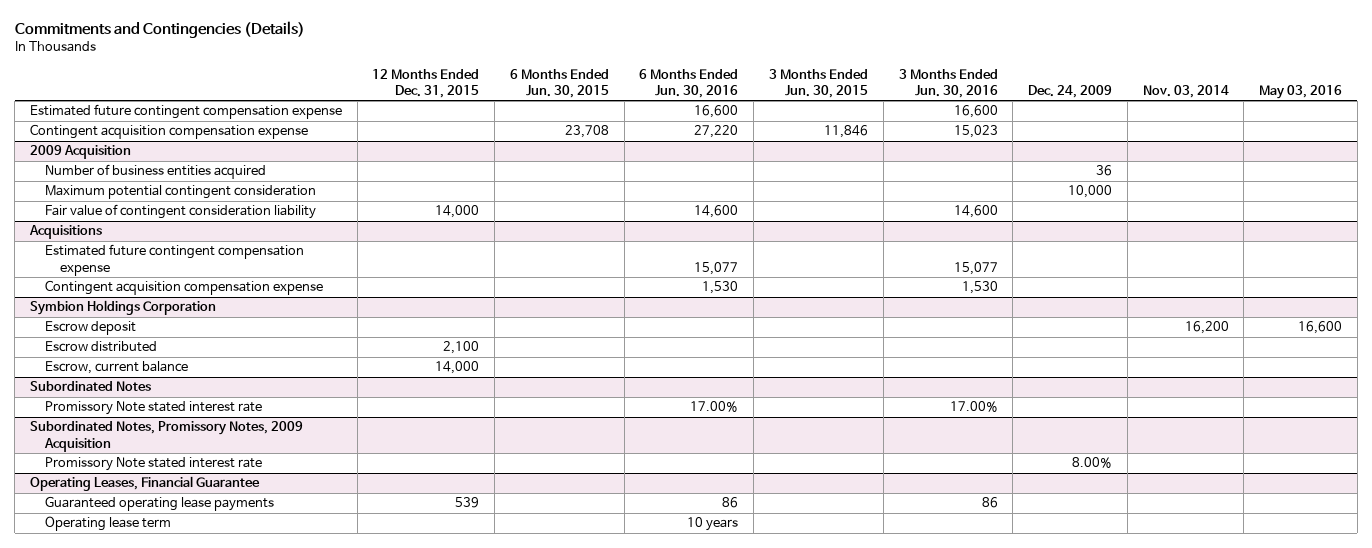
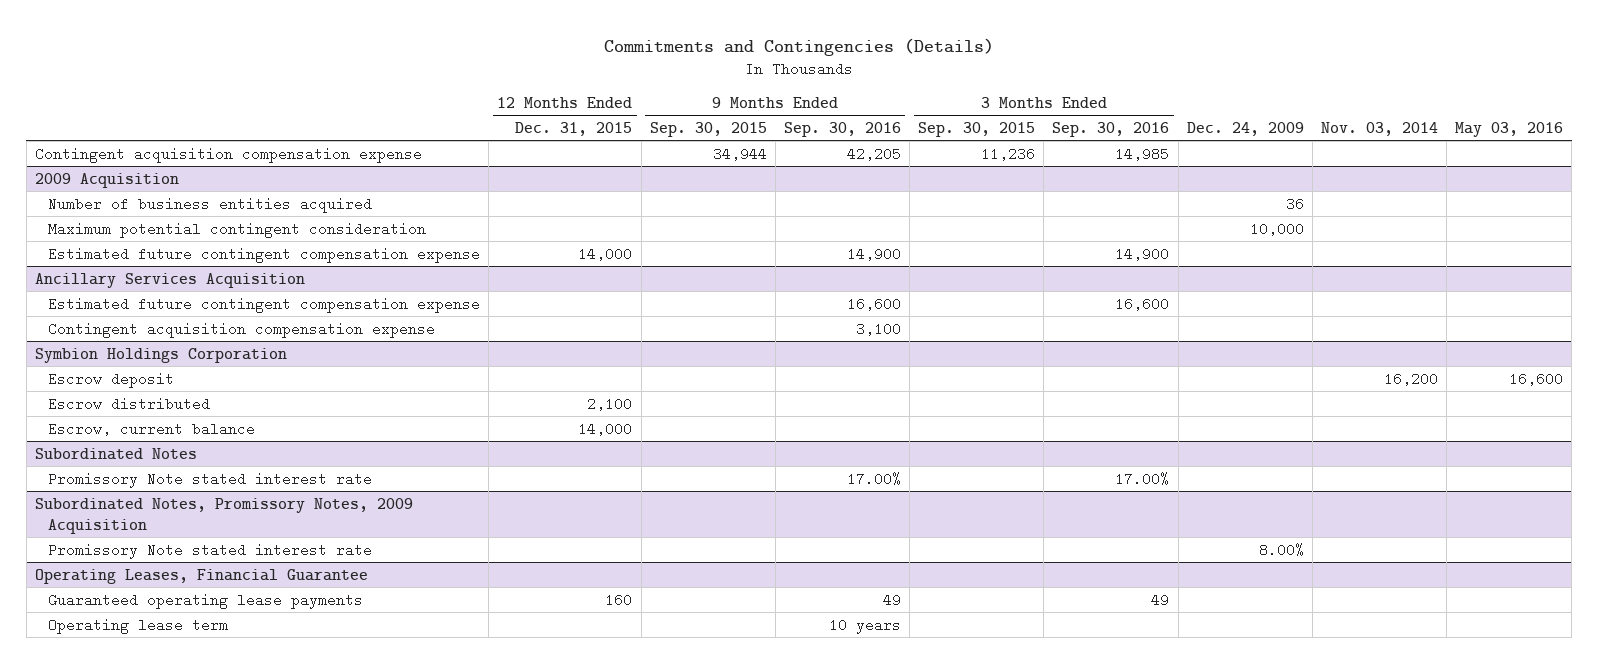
- | 12 Months Ended Dec. 31, 2015 | 6 Months Ended Jun. 30, 2015 | 6 Months Ended Jun. 30, 2016 | 3 Months Ended Jun. 30, 2015 | 3 Months Ended Jun. 30, 2016 | Dec. 24, 2009 | Nov. 03, 2014 | May 03, 2016
+ | 12 Months Ended Dec. 31, 2015 | 9 Months Ended Sep. 30, 2015 | 9 Months Ended Sep. 30, 2016 | 3 Months Ended Sep. 30, 2015 | 3 Months Ended Sep. 30, 2016 | Dec. 24, 2009 | Nov. 03, 2014 | May 03, 2016
- Estimated future contingent compensation expense | | | 16,600 | | 16,600 | | |
@ 2009 Acquisition
- Fair value of contingent consideration liability | 14,000 | | 14,600 | | 14,600 | | |
- Acquisitions
- Estimated future contingent compensation expense | | | 15,077 | | 15,077 | | |
- Contingent acquisition compensation expense | | | 1,530 | | 1,530 | | |
@ 2009 Acquisition
+ Estimated future contingent compensation expense | 14,000 | | 14,900 | | 14,900 | | |
+ Ancillary Services Acquisition
+ Estimated future contingent compensation expense | | | 16,600 | | 16,600 | | |
+ Contingent acquisition compensation expense | | | 3,100 | | | | |
@ Operating Leases, Financial Guarantee
- Guaranteed operating lease payments | 539 | | 86 | | 86 | | |
+ Guaranteed operating lease payments | 160 | | 49 | | 49 | | |

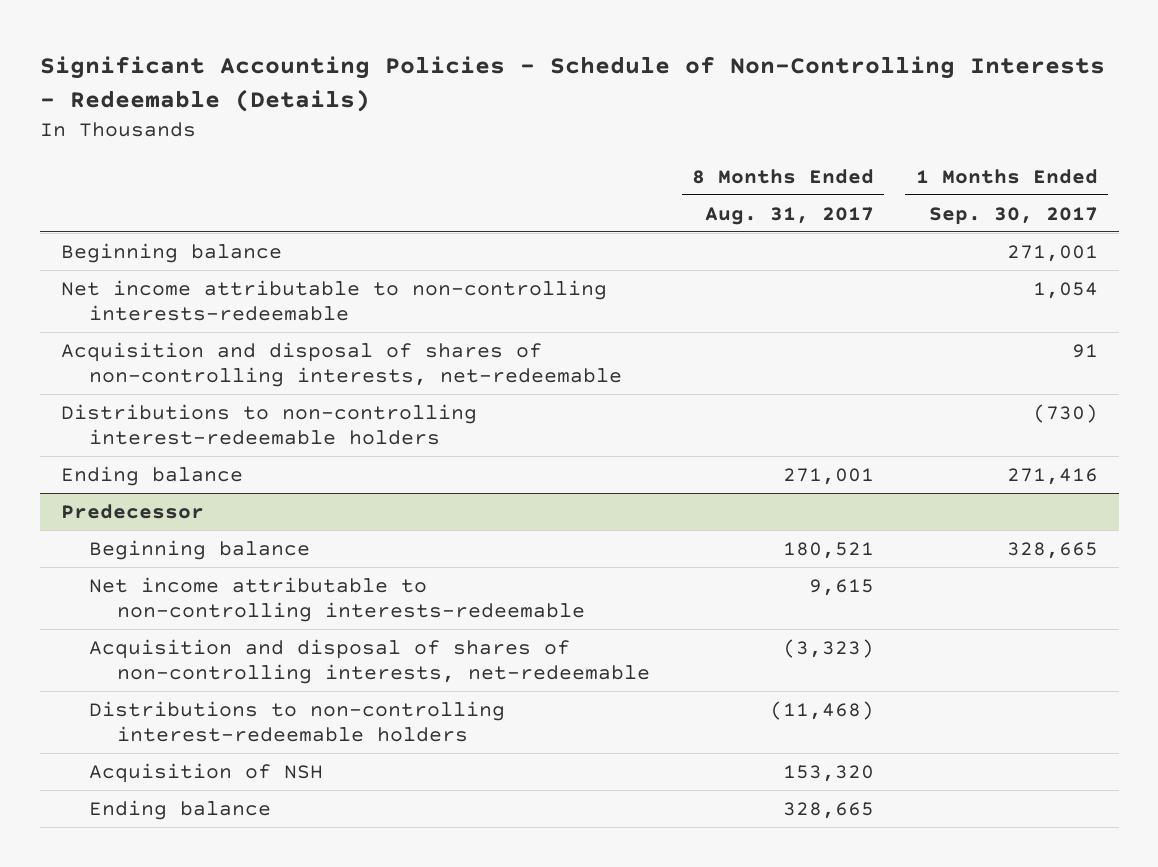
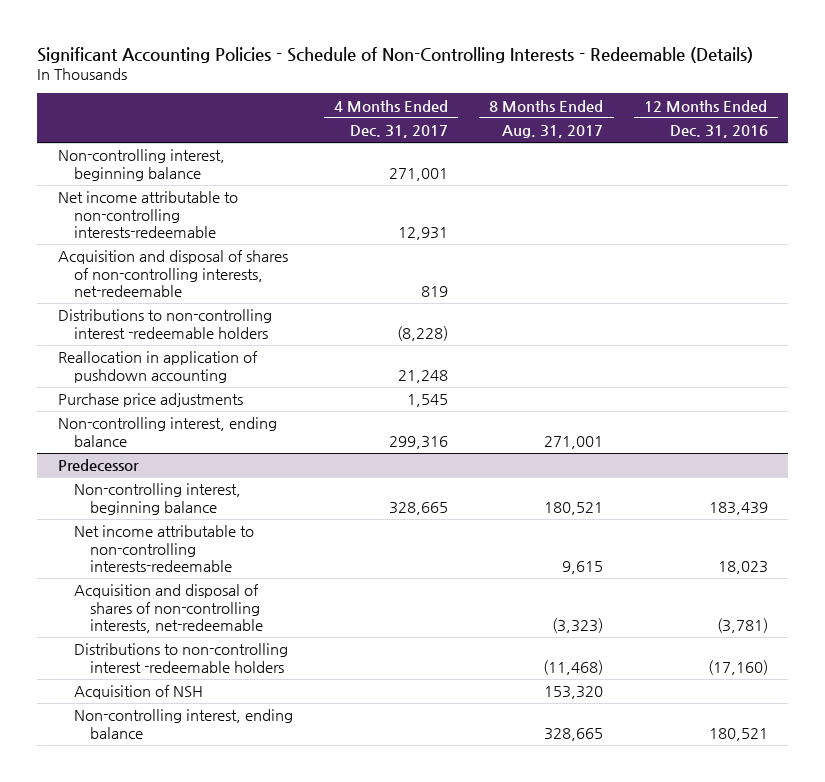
- | 8 Months Ended Aug. 31, 2017 | 1 Months Ended Sep. 30, 2017
+ | 4 Months Ended Dec. 31, 2017 | 8 Months Ended Aug. 31, 2017 | 12 Months Ended Dec. 31, 2016
- Beginning balance | | 271,001
+ Non-controlling interest, beginning balance | 271,001 | |
- Distributions to non-controlling interest-redeemable holders | | (730)
- Ending balance | 271,001 | 271,416
+ Distributions to non-controlling interest -redeemable holders | (8,228) | |
+ Reallocation in application of pushdown accounting | 21,248 | |
+ Purchase price adjustments | 1,545 | |
+ Non-controlling interest, ending balance | 299,316 | 271,001 |
@ Predecessor
- Beginning balance | 180,521 | 328,665
+ Non-controlling interest, beginning balance | 328,665 | 180,521 | 183,439
- Distributions to non-controlling interest-redeemable holders | (11,468) |
+ Distributions to non-controlling interest -redeemable holders | | (11,468) | (17,160)
- Ending balance | 328,665 |
+ Non-controlling interest, ending balance | | 328,665 | 180,521

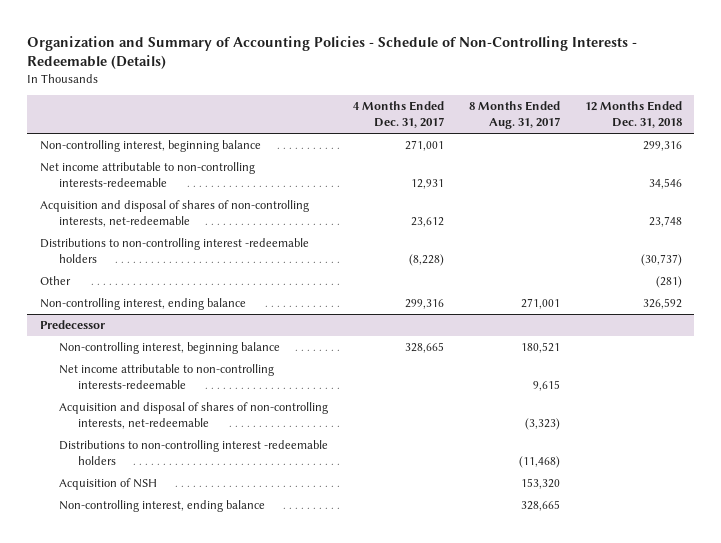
- Significant Accounting Policies - Schedule of Non-Controlling Interests - Redeemable (Details)
+ Organization and Summary of Accounting Policies - Schedule of Non-Controlling Interests - Redeemable (Details)
- | 4 Months Ended Dec. 31, 2017 | 8 Months Ended Aug. 31, 2017 | 12 Months Ended Dec. 31, 2016
+ | 4 Months Ended Dec. 31, 2017 | 8 Months Ended Aug. 31, 2017 | 12 Months Ended Dec. 31, 2018
- Acquisition and disposal of shares of non-controlling interests, net-redeemable | 819 | |
+ Acquisition and disposal of shares of non-controlling interests, net-redeemable | 23,612 | | 23,748
- Reallocation in application of pushdown accounting | 21,248 | |
- Purchase price adjustments | 1,545 | |
+ Other | | | (281)

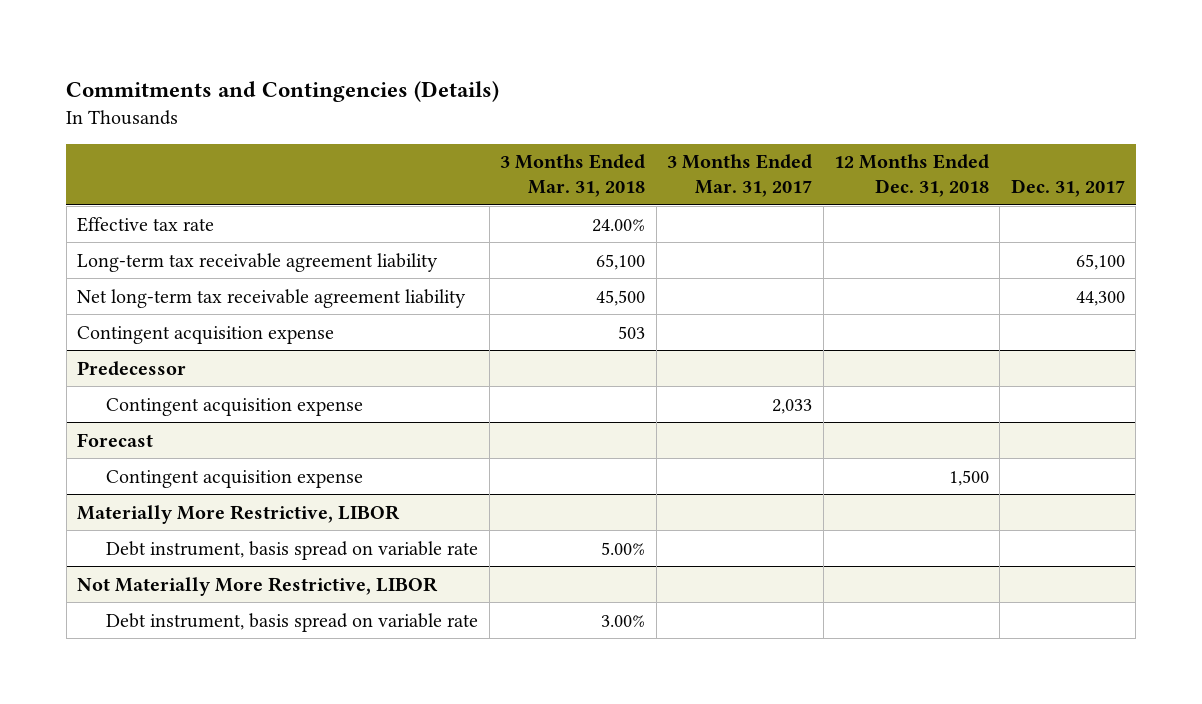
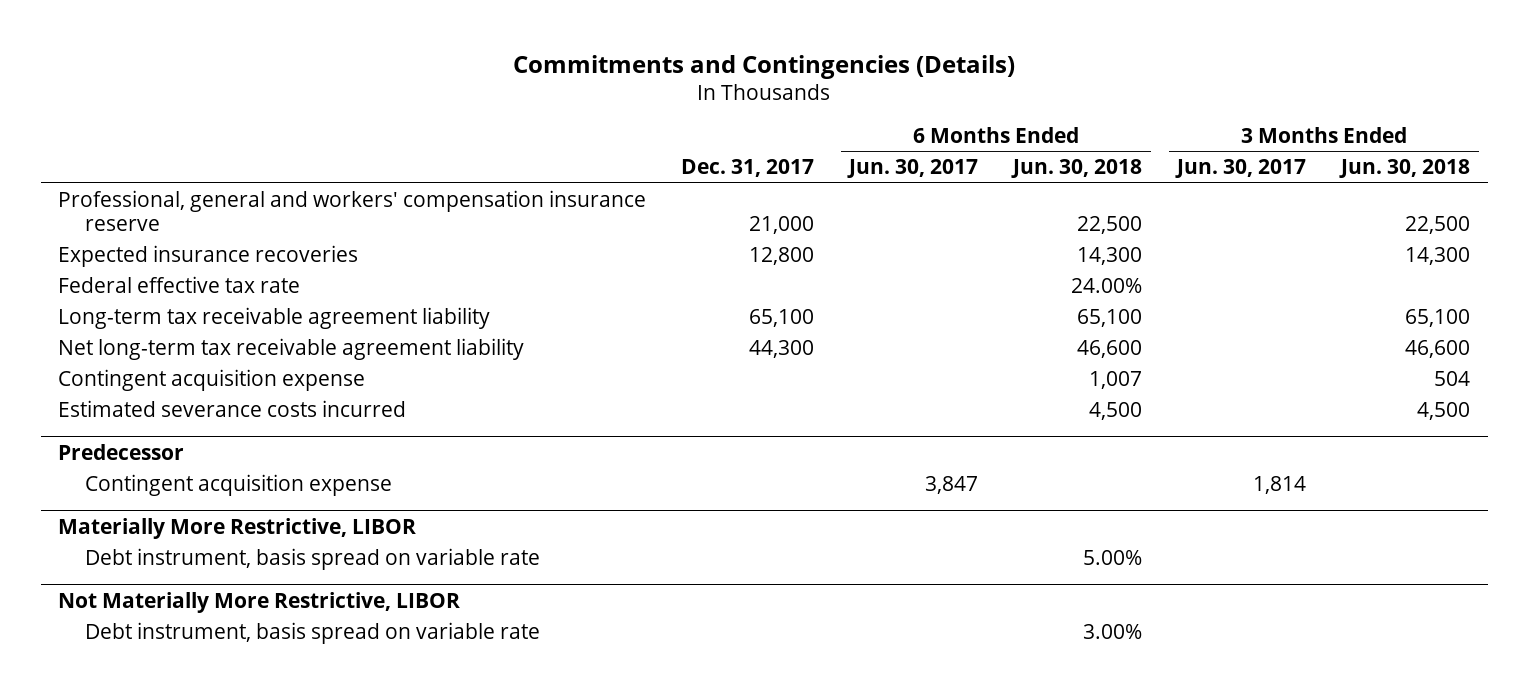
- | 3 Months Ended Mar. 31, 2018 | 3 Months Ended Mar. 31, 2017 | 12 Months Ended Dec. 31, 2018 | Dec. 31, 2017
+ | Dec. 31, 2017 | 6 Months Ended Jun. 30, 2017 | 6 Months Ended Jun. 30, 2018 | 3 Months Ended Jun. 30, 2017 | 3 Months Ended Jun. 30, 2018
- Effective tax rate | 24.00% | | |
+ Professional, general and workers' compensation insurance reserve | 21,000 | | 22,500 | | 22,500
+ Expected insurance recoveries | 12,800 | | 14,300 | | 14,300
+ Federal effective tax rate | | | 24.00% | |
+ Estimated severance costs incurred | | | 4,500 | | 4,500
- Forecast
- Contingent acquisition expense | | | 1,500 |

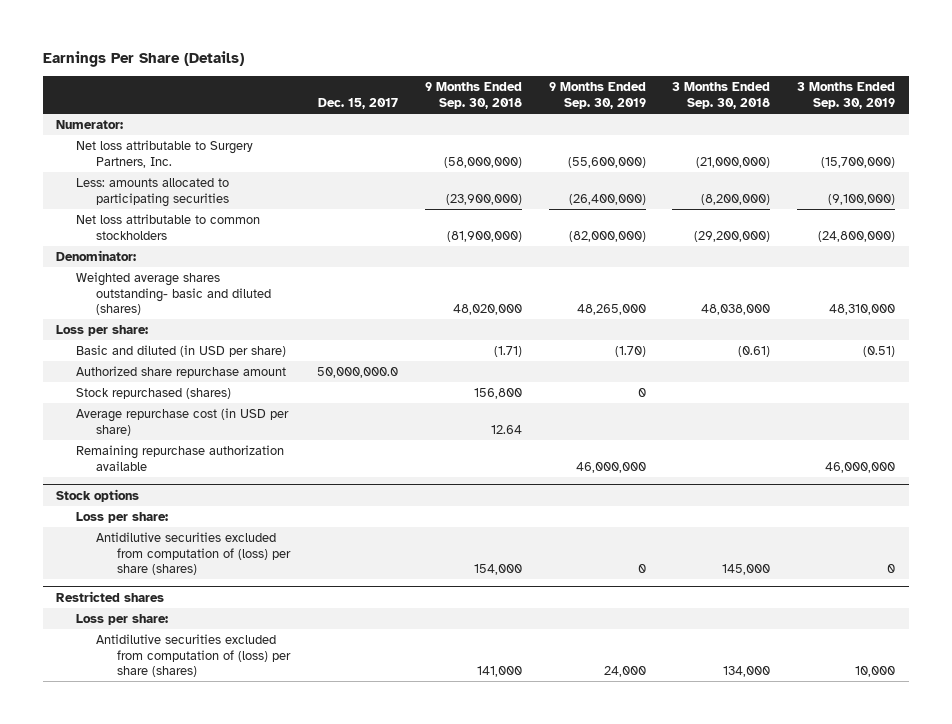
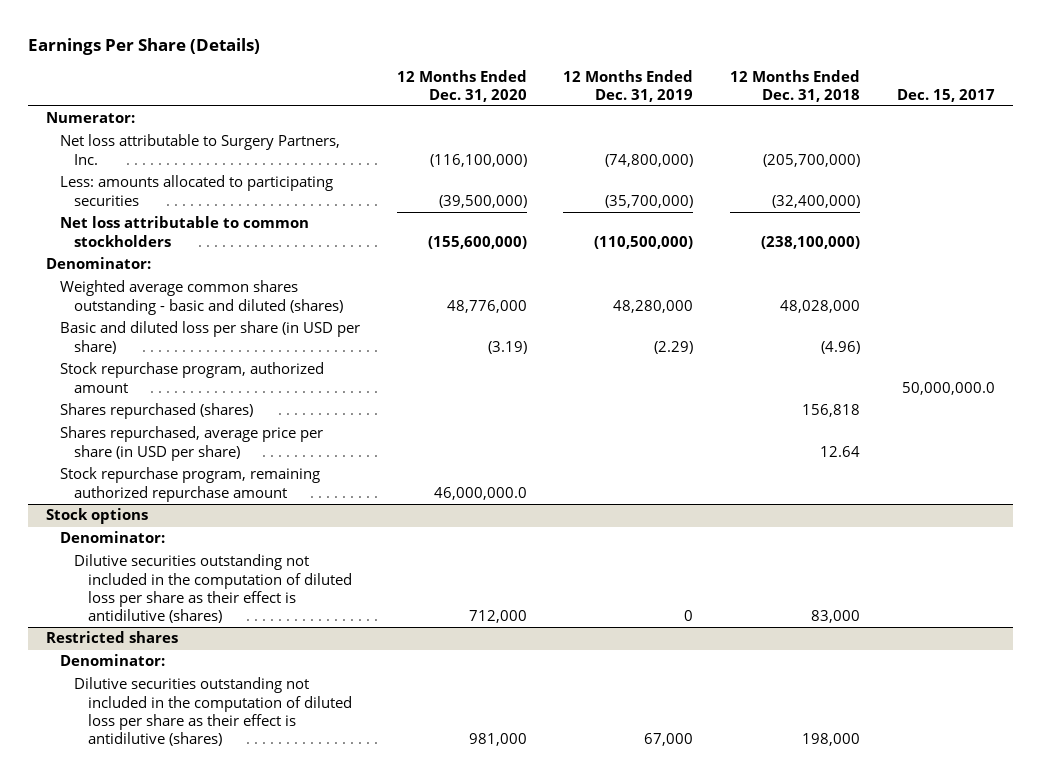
- | Dec. 15, 2017 | 9 Months Ended Sep. 30, 2018 | 9 Months Ended Sep. 30, 2019 | 3 Months Ended Sep. 30, 2018 | 3 Months Ended Sep. 30, 2019
+ | 12 Months Ended Dec. 31, 2020 | 12 Months Ended Dec. 31, 2019 | 12 Months Ended Dec. 31, 2018 | Dec. 15, 2017
- Weighted average shares outstanding- basic and diluted (shares) | | 48,020,000 | 48,265,000 | 48,038,000 | 48,310,000
- Loss per share:
- Basic and diluted (in USD per share) | | (1.71) | (1.70) | (0.61) | (0.51)
- Authorized share repurchase amount | 50,000,000.0 | | | |
- Stock repurchased (shares) | | 156,800 | 0 | |
- Average repurchase cost (in USD per share) | | 12.64 | | |
- Remaining repurchase authorization available | | | 46,000,000 | | 46,000,000
+ Weighted average common shares outstanding - basic and diluted (shares) | 48,776,000 | 48,280,000 | 48,028,000 |
+ Basic and diluted loss per share (in USD per share) | (3.19) | (2.29) | (4.96) |
+ Stock repurchase program, authorized amount | | | | 50,000,000.0
+ Shares repurchased (shares) | | | 156,818 |
+ Shares repurchased, average price per share (in USD per share) | | | 12.64 |
+ Stock repurchase program, remaining authorized repurchase amount | 46,000,000.0 | | |
@ Stock options
- Loss per share:
- Antidilutive securities excluded from computation of (loss) per share (shares) | | 154,000 | 0 | 145,000 | 0
+ Denominator:
+ Dilutive securities outstanding not included in the computation of diluted loss per share as their effect is antidilutive (shares) | 712,000 | 0 | 83,000 |
@ Restricted shares
- Loss per share:
- Antidilutive securities excluded from computation of (loss) per share (shares) | | 141,000 | 24,000 | 134,000 | 10,000
+ Denominator:
+ Dilutive securities outstanding not included in the computation of diluted loss per share as their effect is antidilutive (shares) | 981,000 | 67,000 | 198,000 |

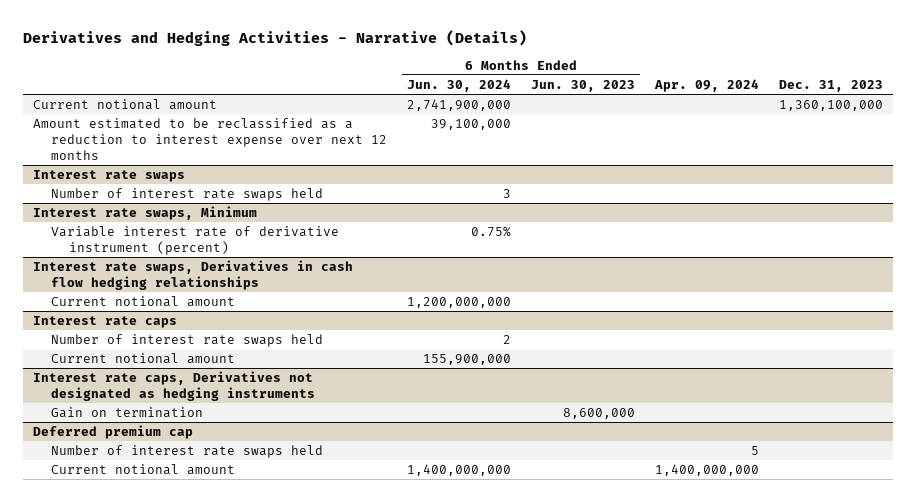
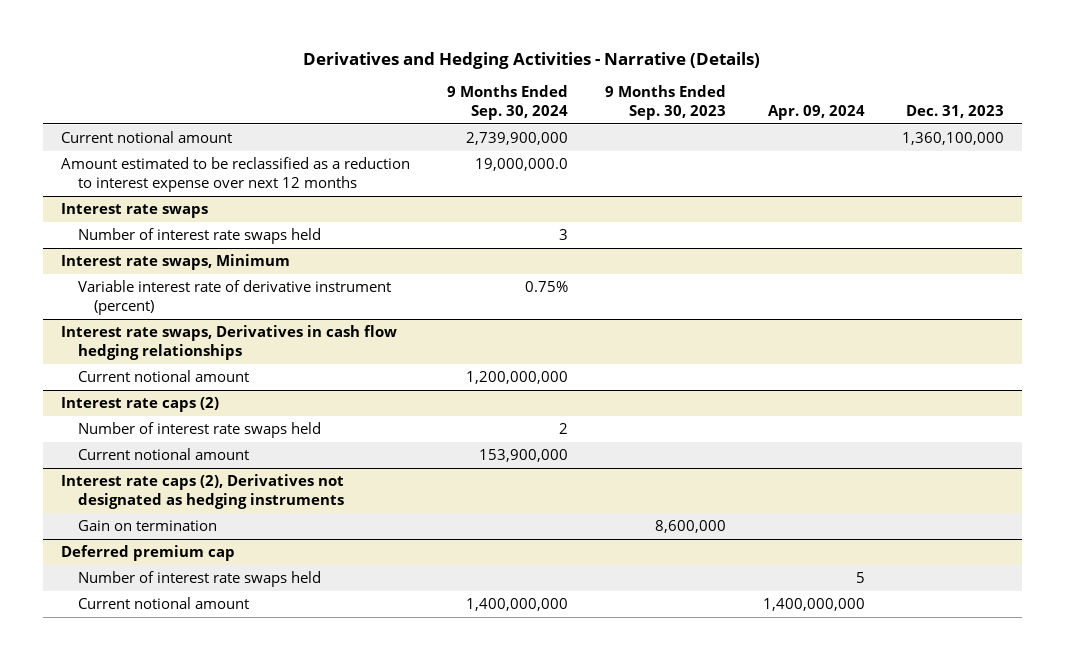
- | 6 Months Ended Jun. 30, 2024 | 6 Months Ended Jun. 30, 2023 | Apr. 09, 2024 | Dec. 31, 2023
+ | 9 Months Ended Sep. 30, 2024 | 9 Months Ended Sep. 30, 2023 | Apr. 09, 2024 | Dec. 31, 2023
- Interest rate caps
+ Interest rate caps (2)
- Interest rate caps, Derivatives not designated as hedging instruments
+ Interest rate caps (2), Derivatives not designated as hedging instruments

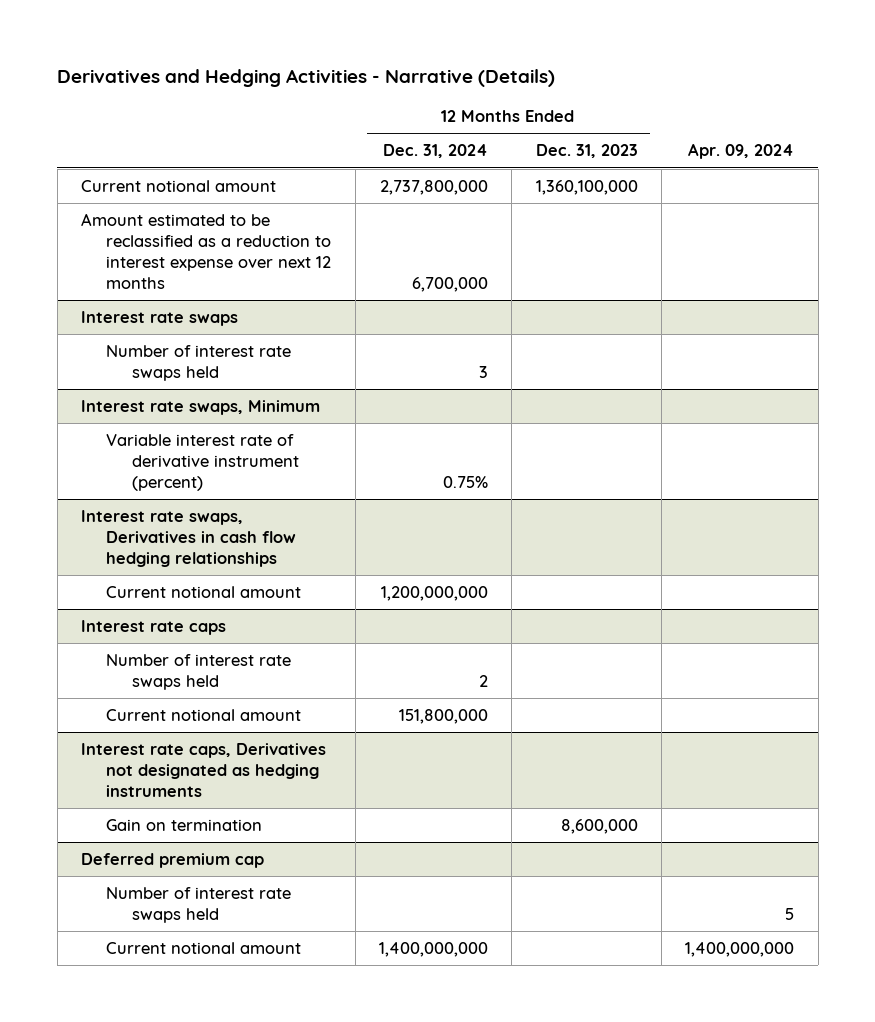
- | 9 Months Ended Sep. 30, 2024 | 9 Months Ended Sep. 30, 2023 | Apr. 09, 2024 | Dec. 31, 2023
+ | 12 Months Ended Dec. 31, 2024 | 12 Months Ended Dec. 31, 2023 | Apr. 09, 2024
- Interest rate caps (2)
+ Interest rate caps
- Interest rate caps (2), Derivatives not designated as hedging instruments
+ Interest rate caps, Derivatives not designated as hedging instruments

